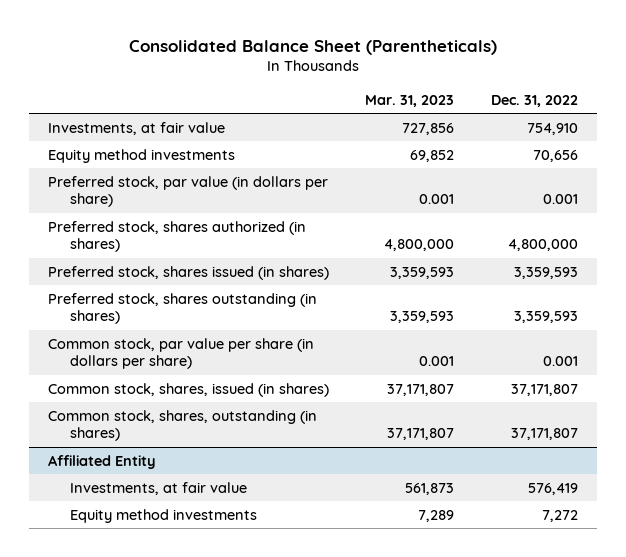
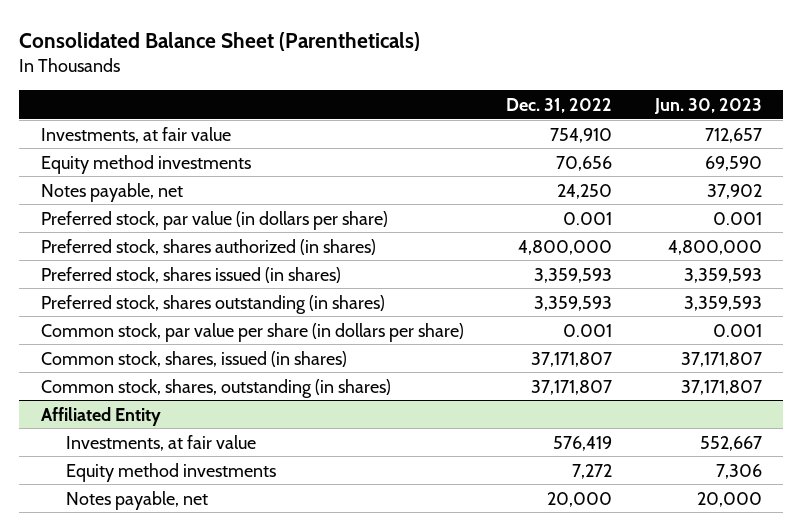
- | Mar. 31, 2023 | Dec. 31, 2022
+ | Dec. 31, 2022 | Jun. 30, 2023
+ Notes payable, net | 24,250 | 37,902
@ Affiliated Entity
+ Notes payable, net | 20,000 | 20,000

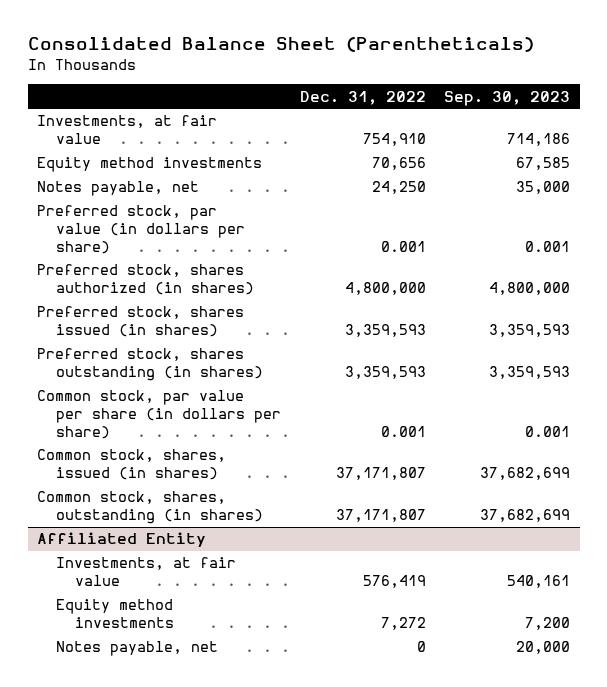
- | Dec. 31, 2022 | Jun. 30, 2023
+ | Dec. 31, 2022 | Sep. 30, 2023
@ Affiliated Entity
- Notes payable, net | 20,000 | 20,000
+ Notes payable, net | 0 | 20,000

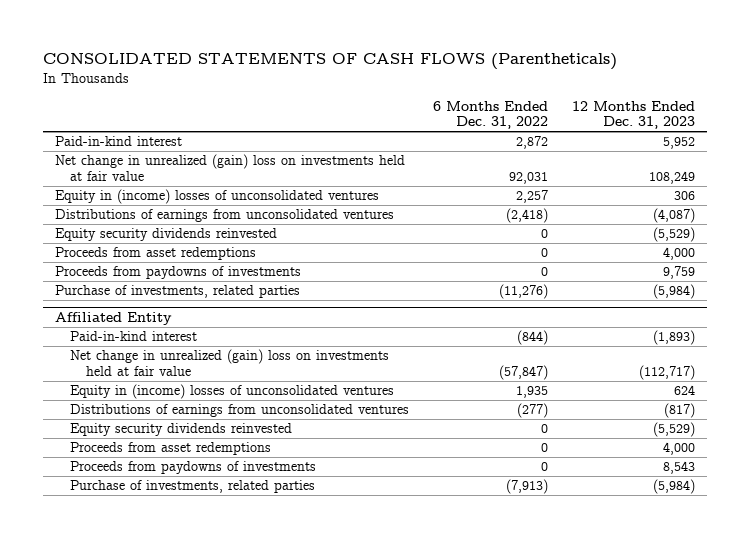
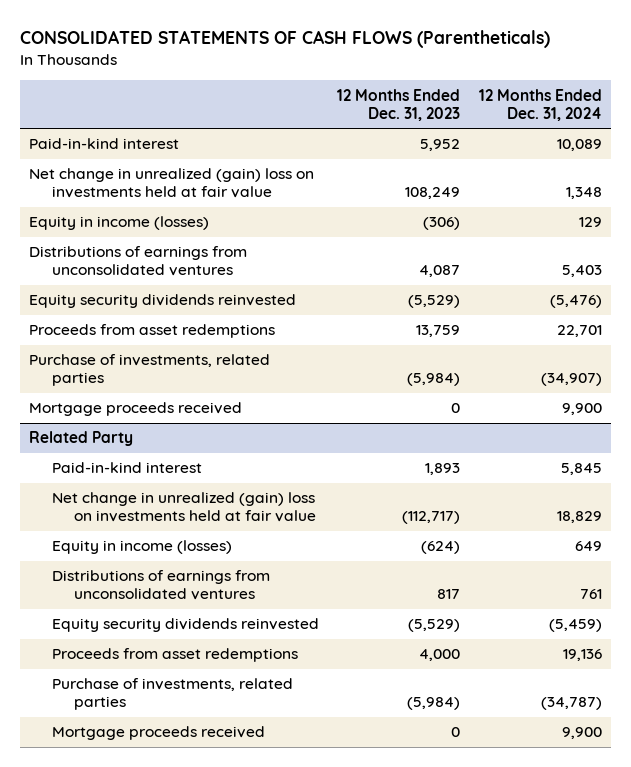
- | 6 Months Ended Dec. 31, 2022 | 12 Months Ended Dec. 31, 2023
+ | 12 Months Ended Dec. 31, 2023 | 12 Months Ended Dec. 31, 2024
- Equity in (income) losses of unconsolidated ventures | 2,257 | 306
- Distributions of earnings from unconsolidated ventures | (2,418) | (4,087)
+ Equity in income (losses) | (306) | 129
+ Distributions of earnings from unconsolidated ventures | 4,087 | 5,403
- Proceeds from asset redemptions | 0 | 4,000
- Proceeds from paydowns of investments | 0 | 9,759
+ Proceeds from asset redemptions | 13,759 | 22,701
- Affiliated Entity
- Paid-in-kind interest | (844) | (1,893)
+ Mortgage proceeds received | 0 | 9,900
+ Related Party
+ Paid-in-kind interest | 1,893 | 5,845
- Equity in (income) losses of unconsolidated ventures | 1,935 | 624
- Distributions of earnings from unconsolidated ventures | (277) | (817)
+ Equity in income (losses) | (624) | 649
+ Distributions of earnings from unconsolidated ventures | 817 | 761
- Proceeds from paydowns of investments | 0 | 8,543
+ Mortgage proceeds received | 0 | 9,900

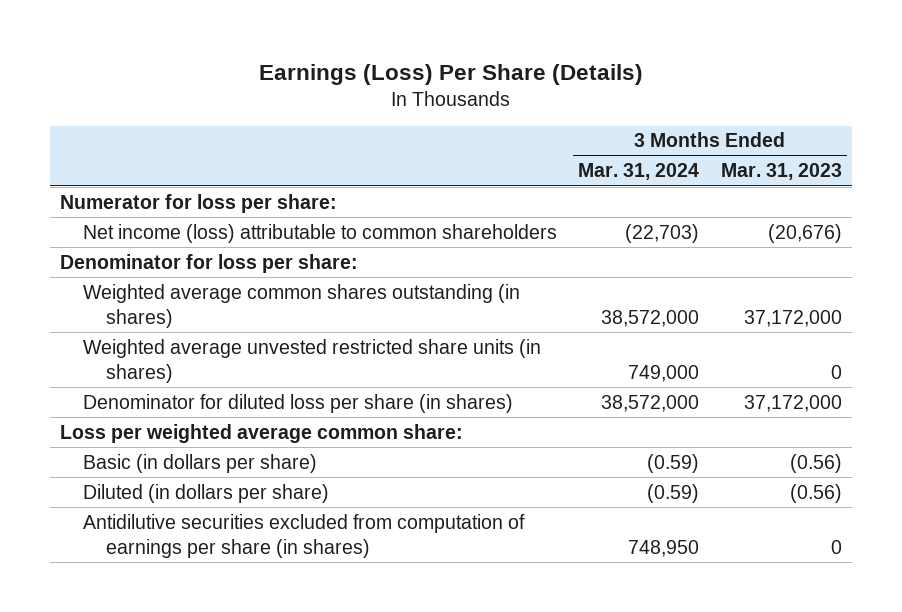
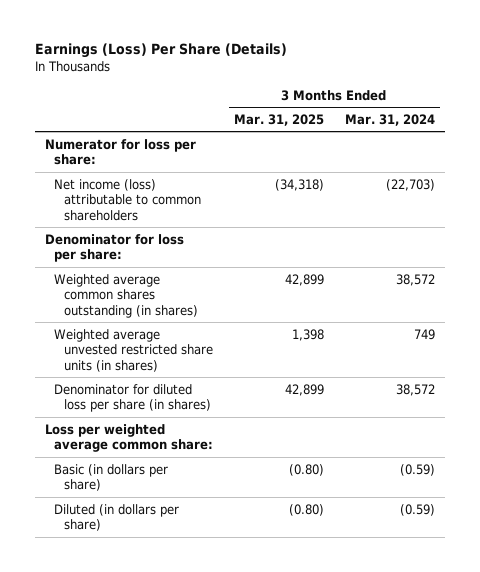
- | 3 Months Ended Mar. 31, 2024 | 3 Months Ended Mar. 31, 2023
+ | 3 Months Ended Mar. 31, 2025 | 3 Months Ended Mar. 31, 2024
- Weighted average common shares outstanding (in shares) | 38,572,000 | 37,172,000
- Weighted average unvested restricted share units (in shares) | 749,000 | 0
- Denominator for diluted loss per share (in shares) | 38,572,000 | 37,172,000
+ Weighted average common shares outstanding (in shares) | 42,899 | 38,572
+ Weighted average unvested restricted share units (in shares) | 1,398 | 749
+ Denominator for diluted loss per share (in shares) | 42,899 | 38,572
- Antidilutive securities excluded from computation of earnings per share (in shares) | 748,950 | 0

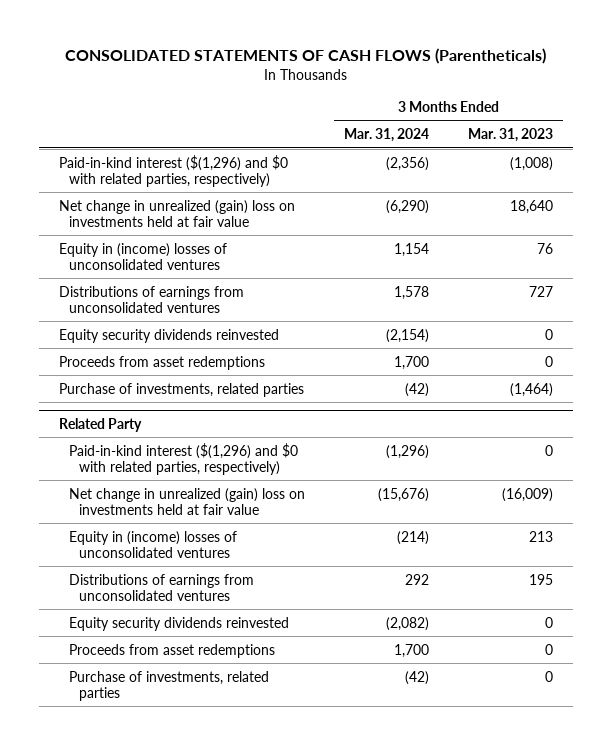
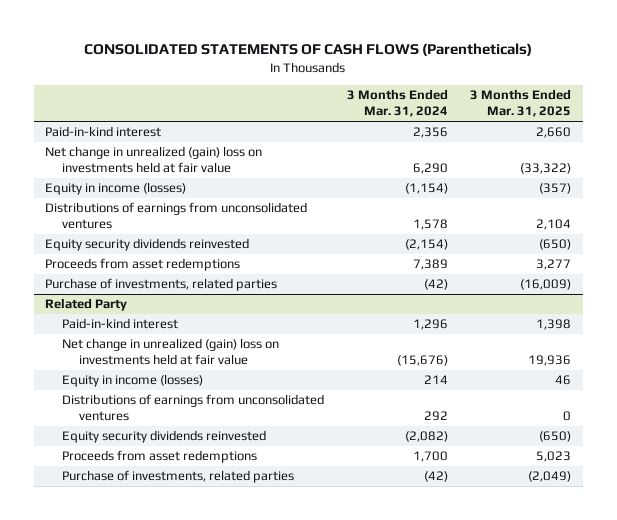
- | 3 Months Ended Mar. 31, 2024 | 3 Months Ended Mar. 31, 2023
+ | 3 Months Ended Mar. 31, 2024 | 3 Months Ended Mar. 31, 2025
- Paid-in-kind interest ($(1,296) and $0 with related parties, respectively) | (2,356) | (1,008)
- Net change in unrealized (gain) loss on investments held at fair value | (6,290) | 18,640
- Equity in (income) losses of unconsolidated ventures | 1,154 | 76
+ Paid-in-kind interest | 2,356 | 2,660
+ Net change in unrealized (gain) loss on investments held at fair value | 6,290 | (33,322)
+ Equity in income (losses) | (1,154) | (357)
- Proceeds from asset redemptions | 1,700 | 0
+ Proceeds from asset redemptions | 7,389 | 3,277
@ Related Party
- Paid-in-kind interest ($(1,296) and $0 with related parties, respectively) | (1,296) | 0
+ Paid-in-kind interest | 1,296 | 1,398
- Equity in (income) losses of unconsolidated ventures | (214) | 213
+ Equity in income (losses) | 214 | 46

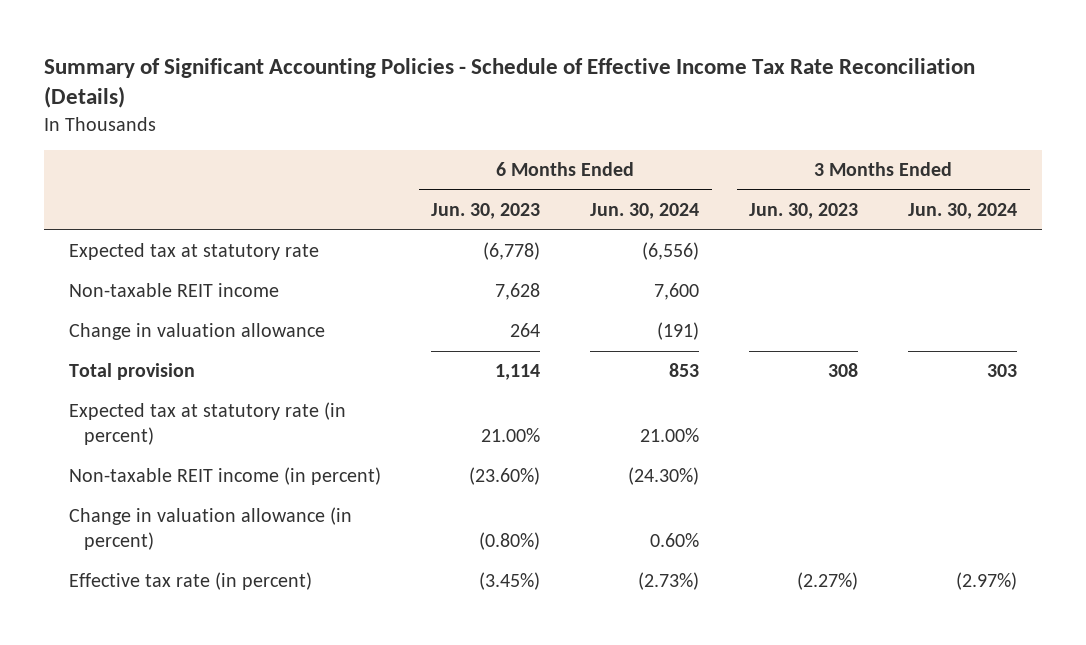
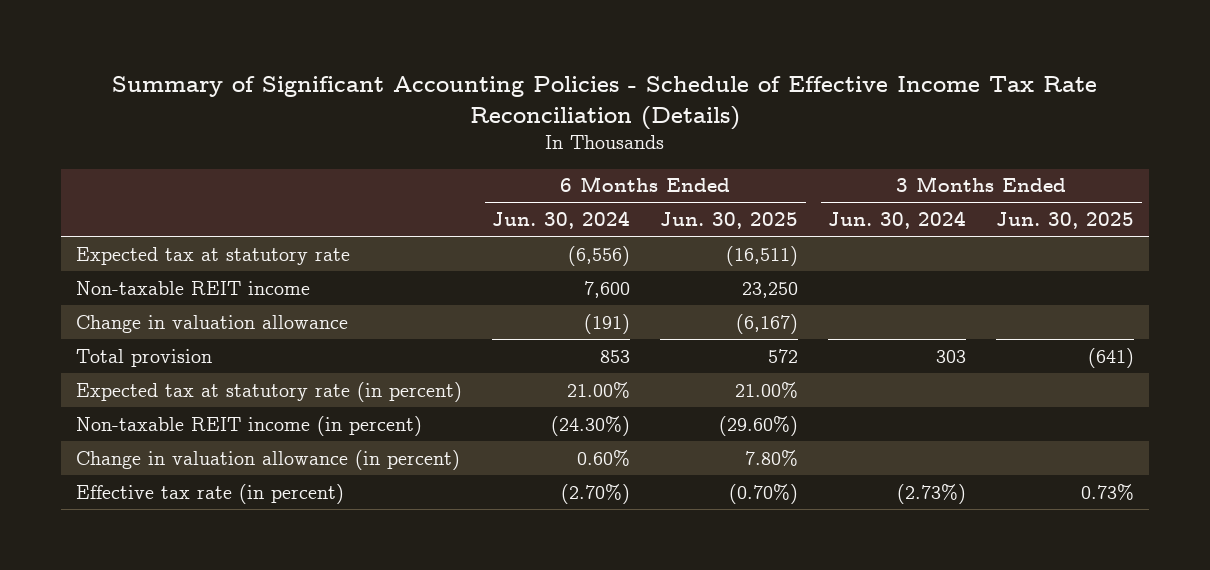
- | 6 Months Ended Jun. 30, 2023 | 6 Months Ended Jun. 30, 2024 | 3 Months Ended Jun. 30, 2023 | 3 Months Ended Jun. 30, 2024
+ | 6 Months Ended Jun. 30, 2024 | 6 Months Ended Jun. 30, 2025 | 3 Months Ended Jun. 30, 2024 | 3 Months Ended Jun. 30, 2025
- Effective tax rate (in percent) | (3.45%) | (2.73%) | (2.27%) | (2.97%)
+ Effective tax rate (in percent) | (2.70%) | (0.70%) | (2.73%) | 0.73%

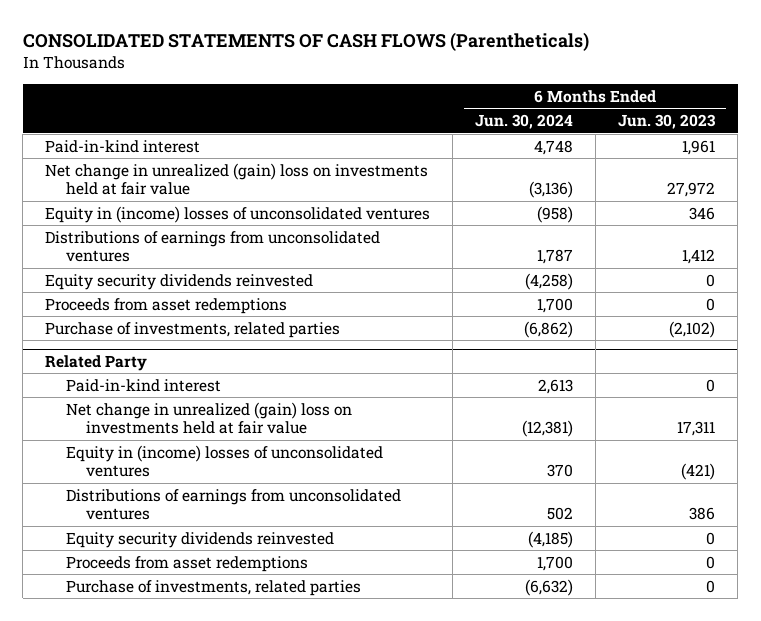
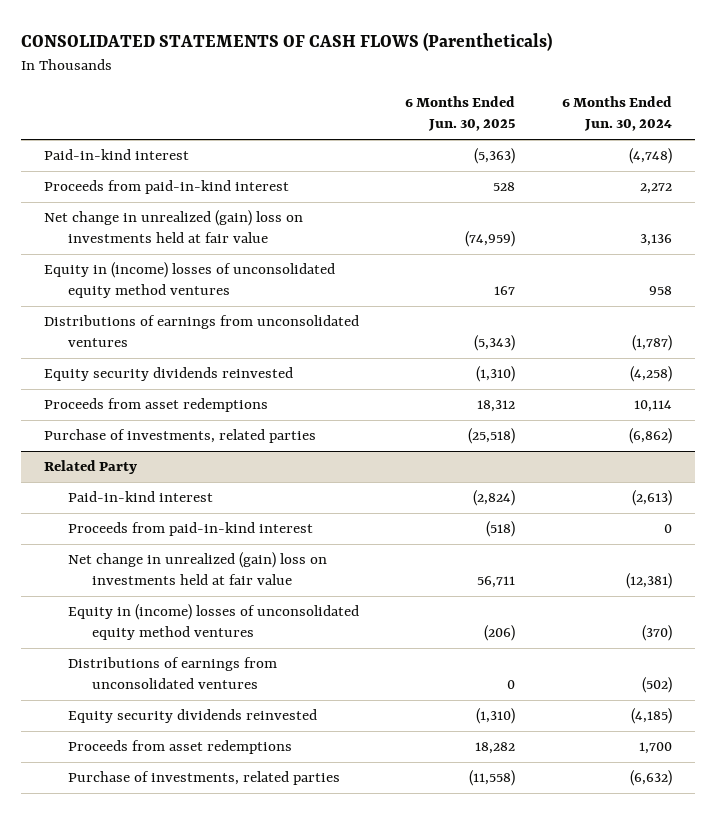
- | 6 Months Ended Jun. 30, 2024 | 6 Months Ended Jun. 30, 2023
+ | 6 Months Ended Jun. 30, 2025 | 6 Months Ended Jun. 30, 2024
- Paid-in-kind interest | 4,748 | 1,961
- Net change in unrealized (gain) loss on investments held at fair value | (3,136) | 27,972
- Equity in (income) losses of unconsolidated ventures | (958) | 346
- Distributions of earnings from unconsolidated ventures | 1,787 | 1,412
+ Paid-in-kind interest | (5,363) | (4,748)
+ Proceeds from paid-in-kind interest | 528 | 2,272
+ Net change in unrealized (gain) loss on investments held at fair value | (74,959) | 3,136
+ Equity in (income) losses of unconsolidated equity method ventures | 167 | 958
+ Distributions of earnings from unconsolidated ventures | (5,343) | (1,787)
- Proceeds from asset redemptions | 1,700 | 0
+ Proceeds from asset redemptions | 18,312 | 10,114
@ Related Party
- Paid-in-kind interest | 2,613 | 0
+ Paid-in-kind interest | (2,824) | (2,613)
+ Proceeds from paid-in-kind interest | (518) | 0
- Equity in (income) losses of unconsolidated ventures | 370 | (421)
- Distributions of earnings from unconsolidated ventures | 502 | 386
+ Equity in (income) losses of unconsolidated equity method ventures | (206) | (370)
+ Distributions of earnings from unconsolidated ventures | 0 | (502)

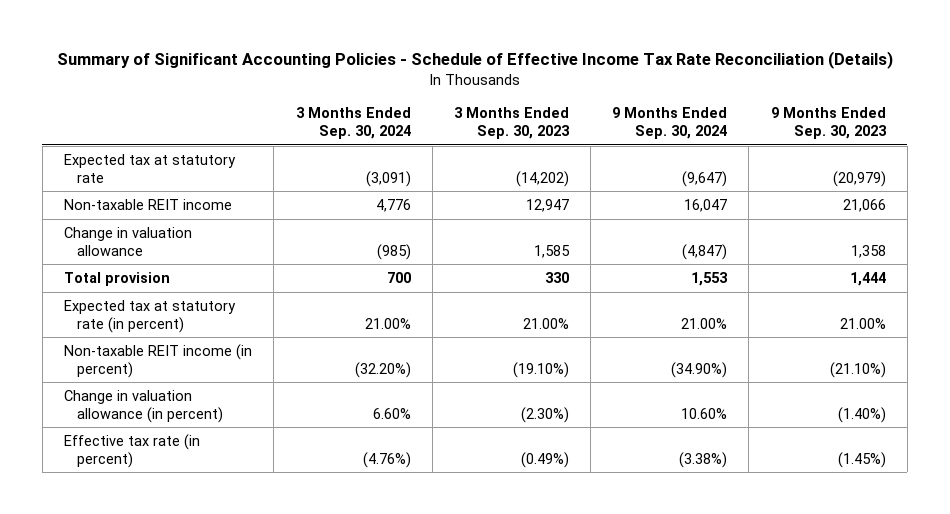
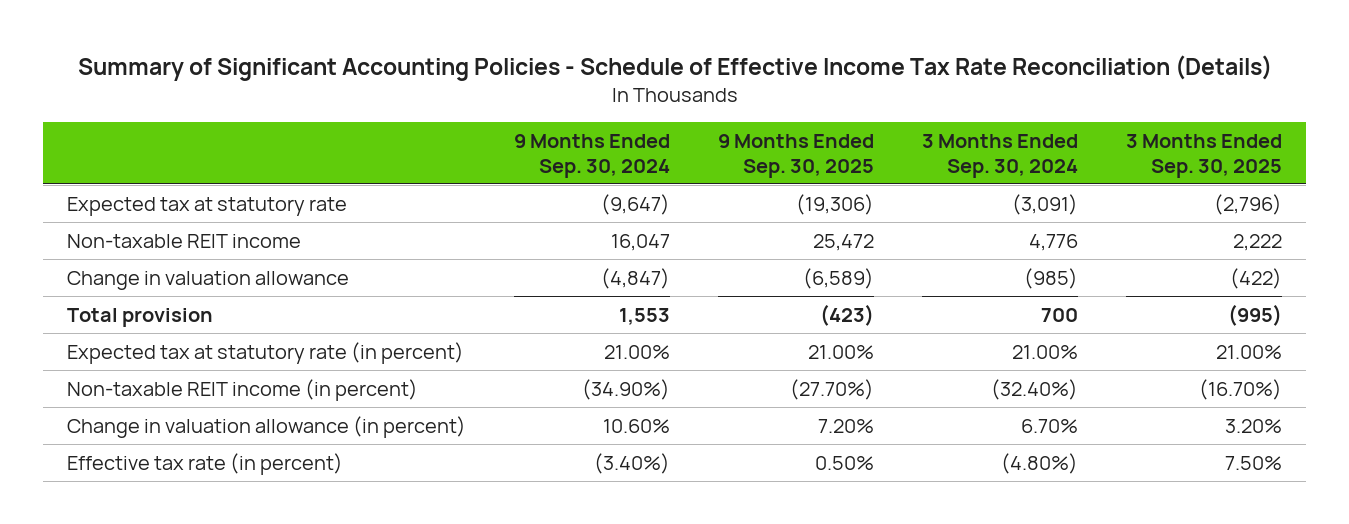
- | 3 Months Ended Sep. 30, 2024 | 3 Months Ended Sep. 30, 2023 | 9 Months Ended Sep. 30, 2024 | 9 Months Ended Sep. 30, 2023
+ | 9 Months Ended Sep. 30, 2024 | 9 Months Ended Sep. 30, 2025 | 3 Months Ended Sep. 30, 2024 | 3 Months Ended Sep. 30, 2025
- Non-taxable REIT income (in percent) | (32.20%) | (19.10%) | (34.90%) | (21.10%)
- Change in valuation allowance (in percent) | 6.60% | (2.30%) | 10.60% | (1.40%)
- Effective tax rate (in percent) | (4.76%) | (0.49%) | (3.38%) | (1.45%)
+ Non-taxable REIT income (in percent) | (34.90%) | (27.70%) | (32.40%) | (16.70%)
+ Change in valuation allowance (in percent) | 10.60% | 7.20% | 6.70% | 3.20%
+ Effective tax rate (in percent) | (3.40%) | 0.50% | (4.80%) | 7.50%

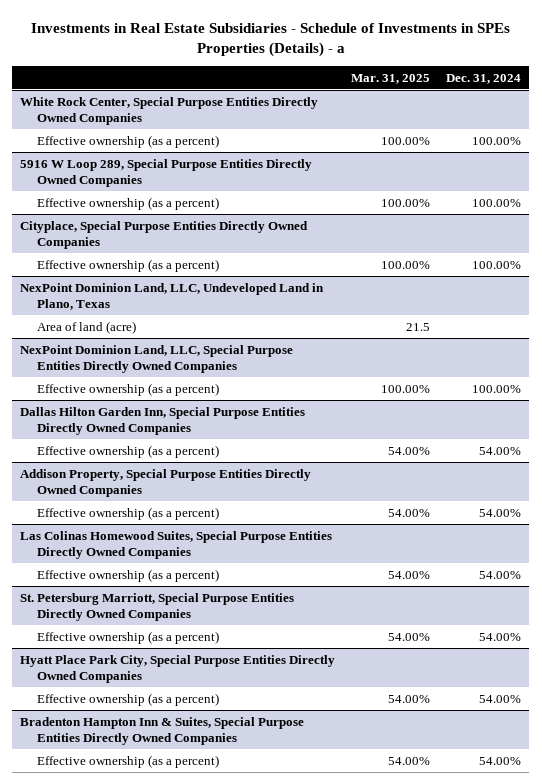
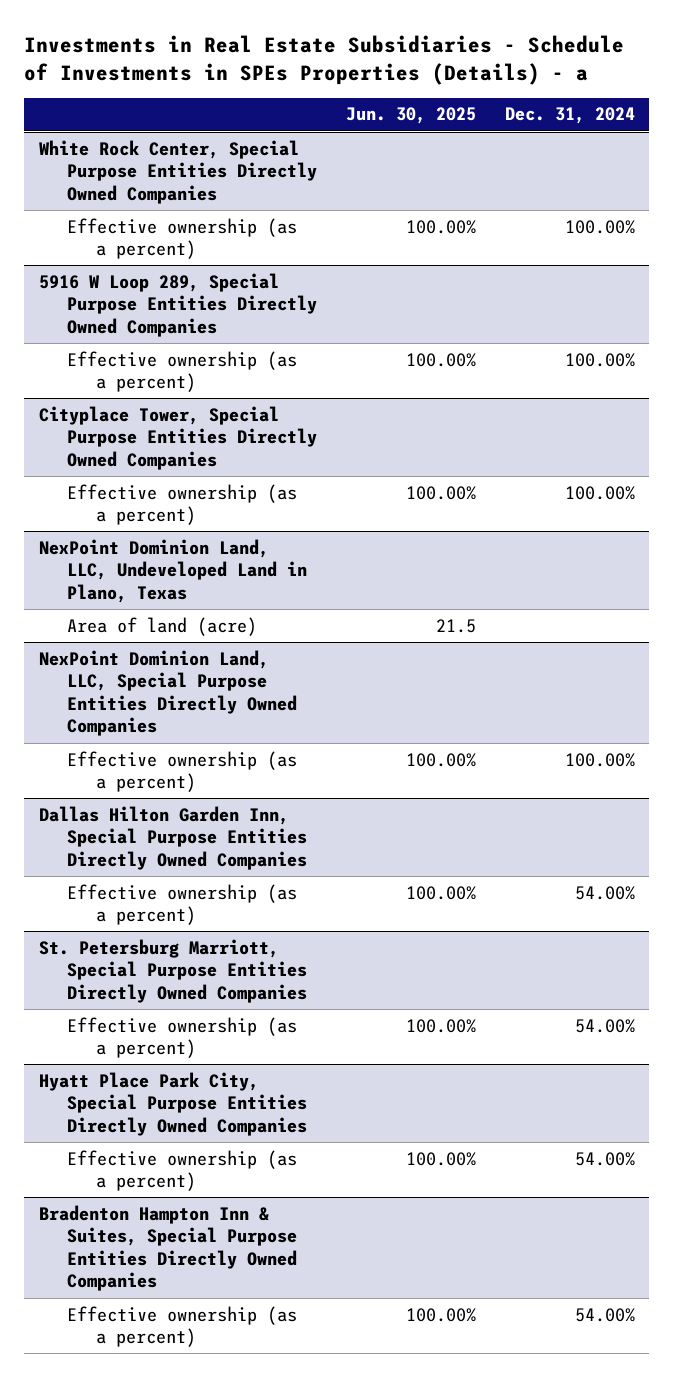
- | Mar. 31, 2025 | Dec. 31, 2024
+ | Jun. 30, 2025 | Dec. 31, 2024
- Cityplace, Special Purpose Entities Directly Owned Companies
+ Cityplace Tower, Special Purpose Entities Directly Owned Companies
- Addison Property, Special Purpose Entities Directly Owned Companies
- Effective ownership (as a percent) | 54.00% | 54.00%
- Las Colinas Homewood Suites, Special Purpose Entities Directly Owned Companies
- Effective ownership (as a percent) | 54.00% | 54.00%

